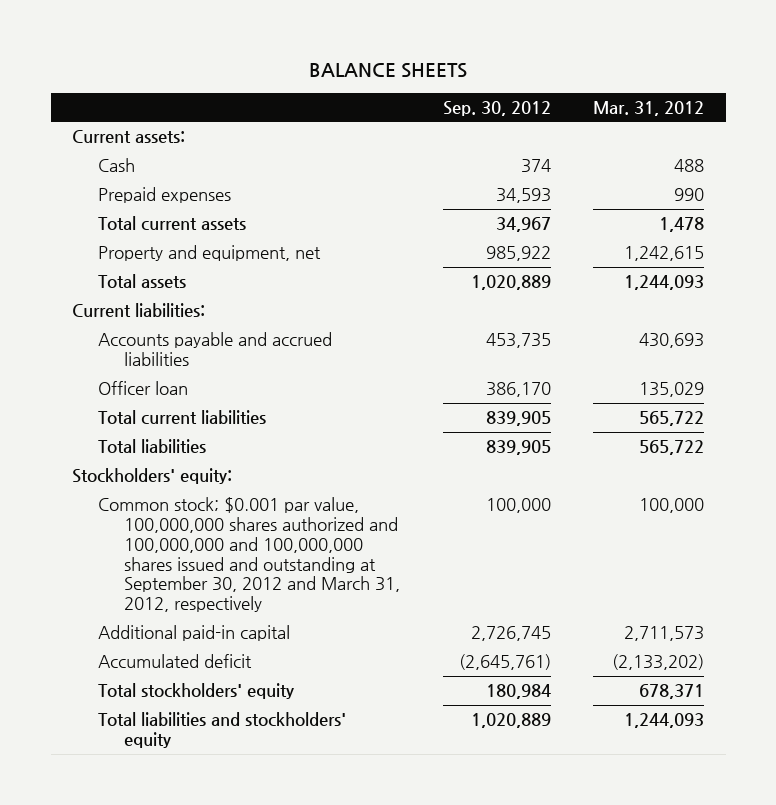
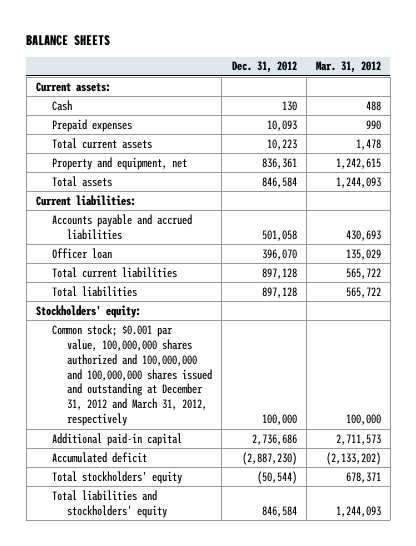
- | Sep. 30, 2012 | Mar. 31, 2012
+ | Dec. 31, 2012 | Mar. 31, 2012
- Common stock; $0.001 par value, 100,000,000 shares authorized and 100,000,000 and 100,000,000 shares issued and outstanding at September 30, 2012 and March 31, 2012, respectively | 100,000 | 100,000
+ Common stock; $0.001 par value, 100,000,000 shares authorized and 100,000,000 and 100,000,000 shares issued and outstanding at December 31, 2012 and March 31, 2012, respectively | 100,000 | 100,000

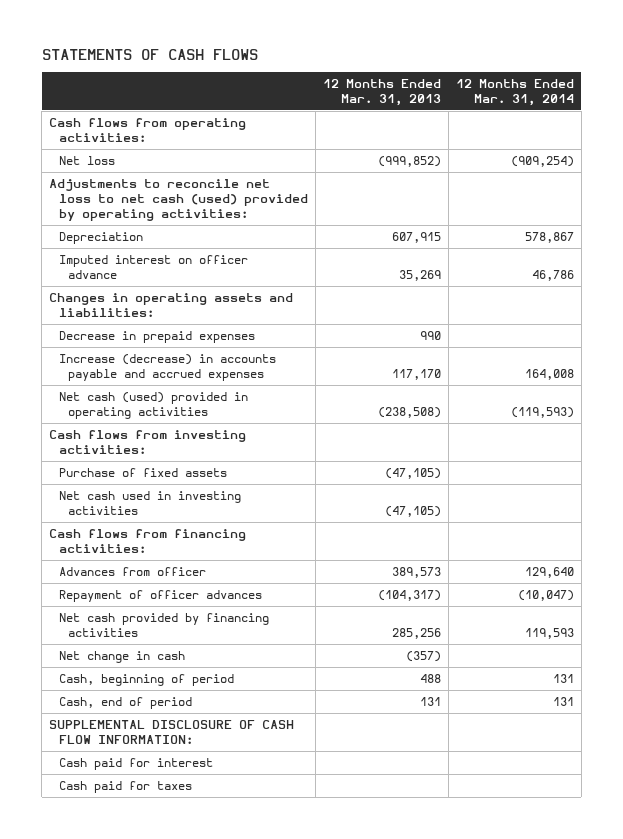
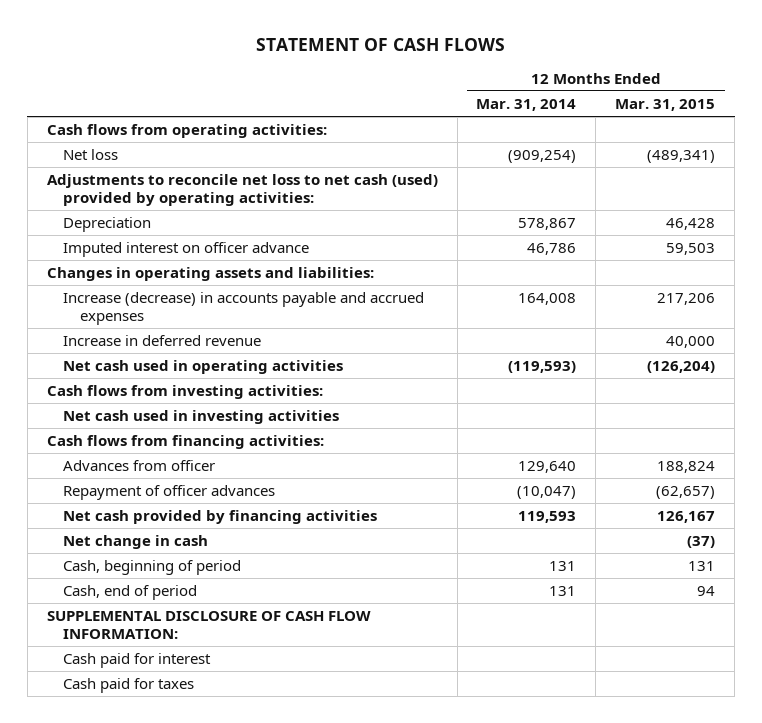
- STATEMENTS OF CASH FLOWS
+ STATEMENT OF CASH FLOWS
- | 12 Months Ended Mar. 31, 2013 | 12 Months Ended Mar. 31, 2014
+ | 12 Months Ended Mar. 31, 2014 | 12 Months Ended Mar. 31, 2015
- Decrease in prepaid expenses | 990 |
- Net cash (used) provided in operating activities | (238,508) | (119,593)
+ Increase in deferred revenue | | 40,000
+ Net cash used in operating activities | (119,593) | (126,204)
- Purchase of fixed assets | (47,105) |

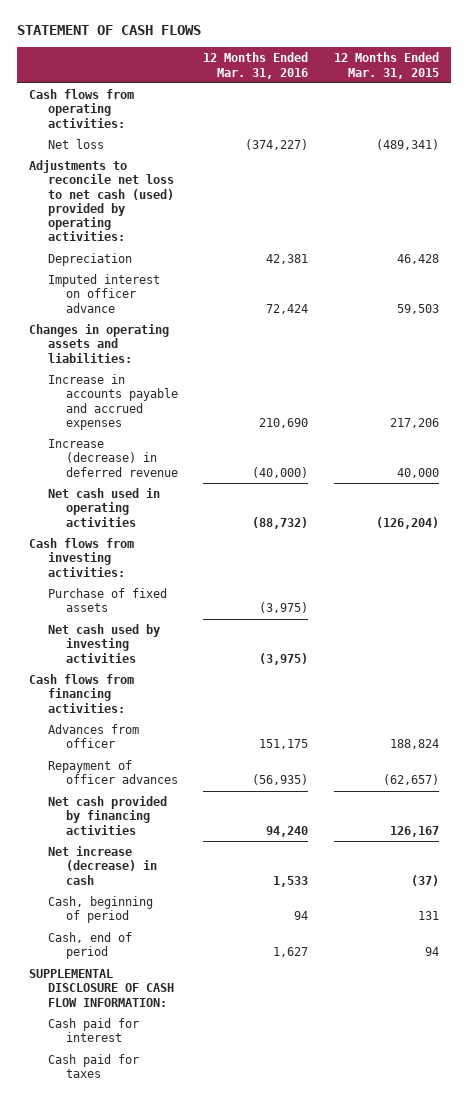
- | 12 Months Ended Mar. 31, 2014 | 12 Months Ended Mar. 31, 2015
+ | 12 Months Ended Mar. 31, 2016 | 12 Months Ended Mar. 31, 2015
- Increase (decrease) in accounts payable and accrued expenses | 164,008 | 217,206
- Increase in deferred revenue | | 40,000
+ Increase in accounts payable and accrued expenses | 210,690 | 217,206
+ Increase (decrease) in deferred revenue | (40,000) | 40,000
- Net cash used in investing activities
+ Purchase of fixed assets | (3,975) |
+ Net cash used by investing activities | (3,975) |
- Net change in cash | | (37)
+ Net increase (decrease) in cash | 1,533 | (37)

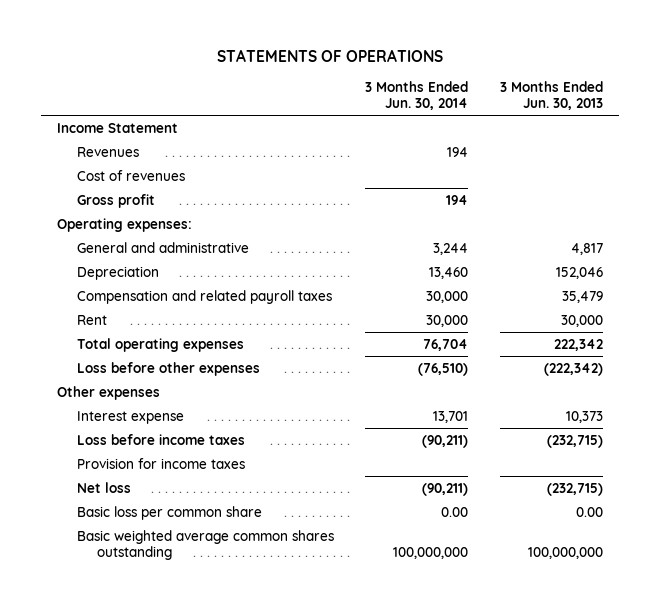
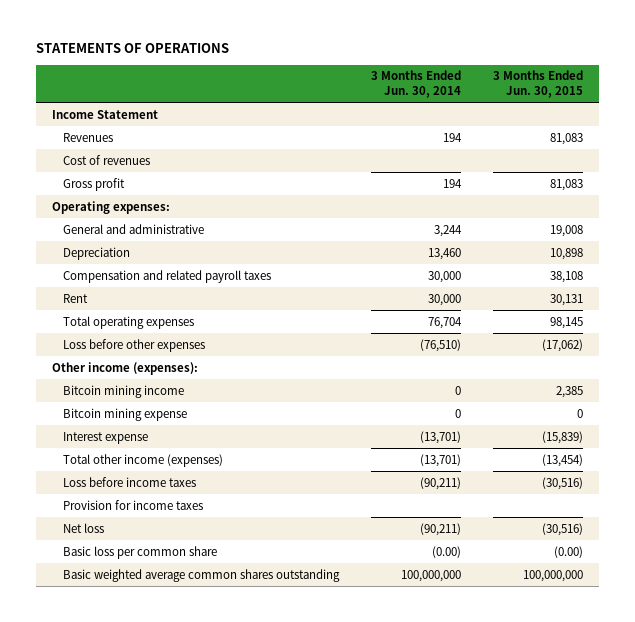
- | 3 Months Ended Jun. 30, 2014 | 3 Months Ended Jun. 30, 2013
+ | 3 Months Ended Jun. 30, 2014 | 3 Months Ended Jun. 30, 2015
- Other expenses
- Interest expense | 13,701 | 10,373
+ Other income (expenses):
+ Bitcoin mining income | 0 | 2,385
+ Bitcoin mining expense | 0 | 0
+ Interest expense | (13,701) | (15,839)
+ Total other income (expenses) | (13,701) | (13,454)
- Basic loss per common share | 0.00 | 0.00
+ Basic loss per common share | (0.00) | (0.00)

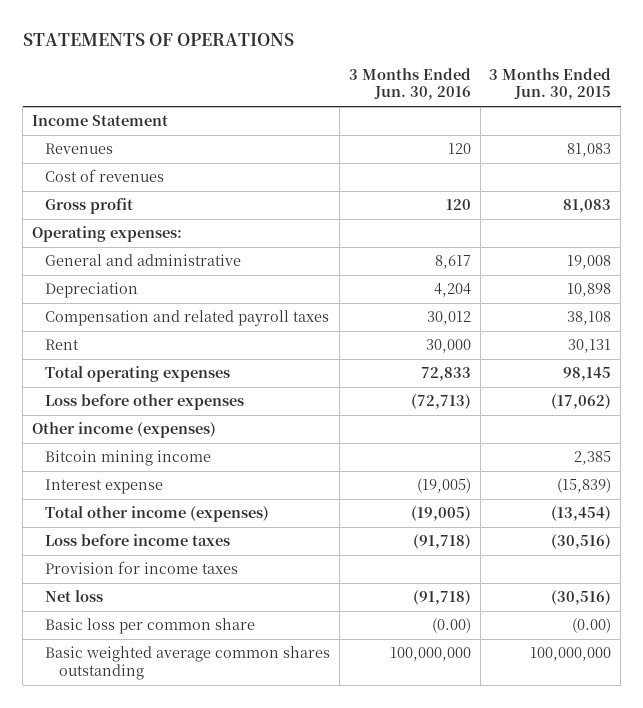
- | 3 Months Ended Jun. 30, 2014 | 3 Months Ended Jun. 30, 2015
+ | 3 Months Ended Jun. 30, 2016 | 3 Months Ended Jun. 30, 2015
- Other income (expenses):
+ Other income (expenses)
- Bitcoin mining expense | 0 | 0

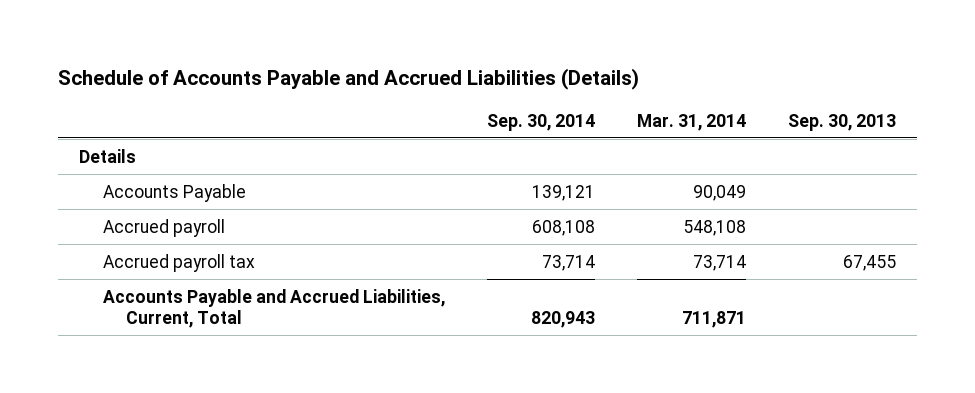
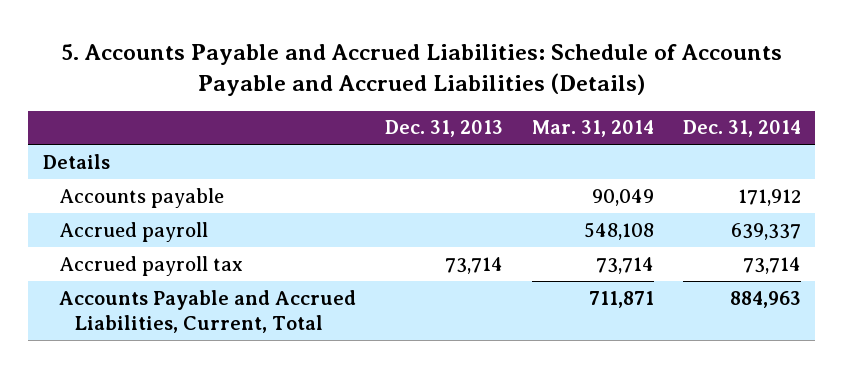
- Schedule of Accounts Payable and Accrued Liabilities (Details)
+ 5. Accounts Payable and Accrued Liabilities: Schedule of Accounts Payable and Accrued Liabilities (Details)
- | Sep. 30, 2014 | Mar. 31, 2014 | Sep. 30, 2013
+ | Dec. 31, 2013 | Mar. 31, 2014 | Dec. 31, 2014
- Accounts Payable | 139,121 | 90,049 |
+ Accounts payable | | 90,049 | 171,912

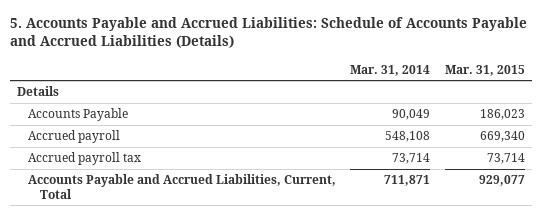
- | Dec. 31, 2013 | Mar. 31, 2014 | Dec. 31, 2014
+ | Mar. 31, 2014 | Mar. 31, 2015
- Accounts payable | | 90,049 | 171,912
+ Accounts Payable | 90,049 | 186,023

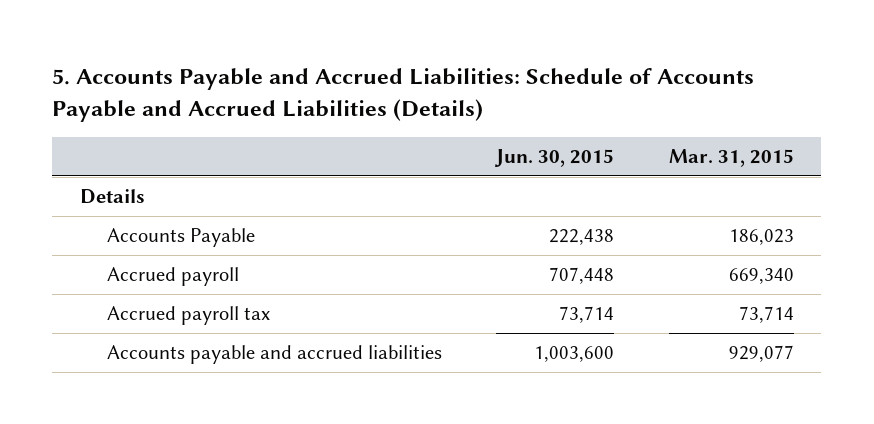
- | Mar. 31, 2014 | Mar. 31, 2015
+ | Jun. 30, 2015 | Mar. 31, 2015
- Accounts Payable and Accrued Liabilities, Current, Total | 711,871 | 929,077
+ Accounts payable and accrued liabilities | 1,003,600 | 929,077

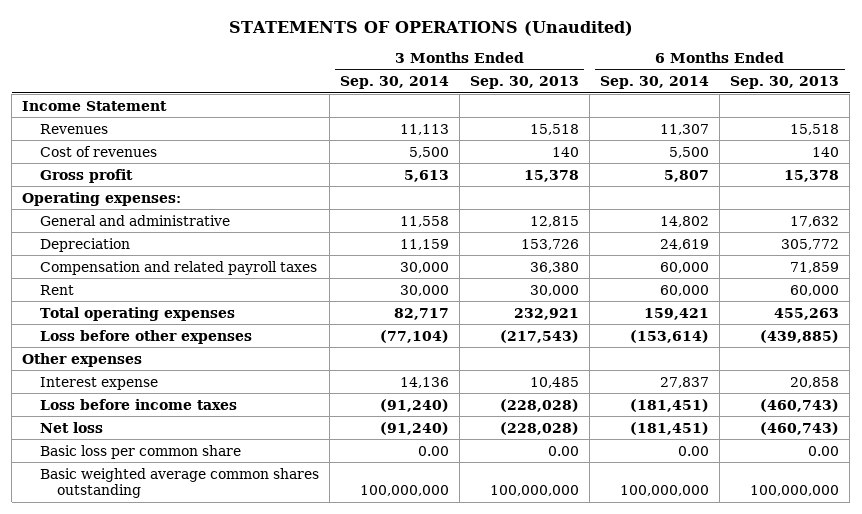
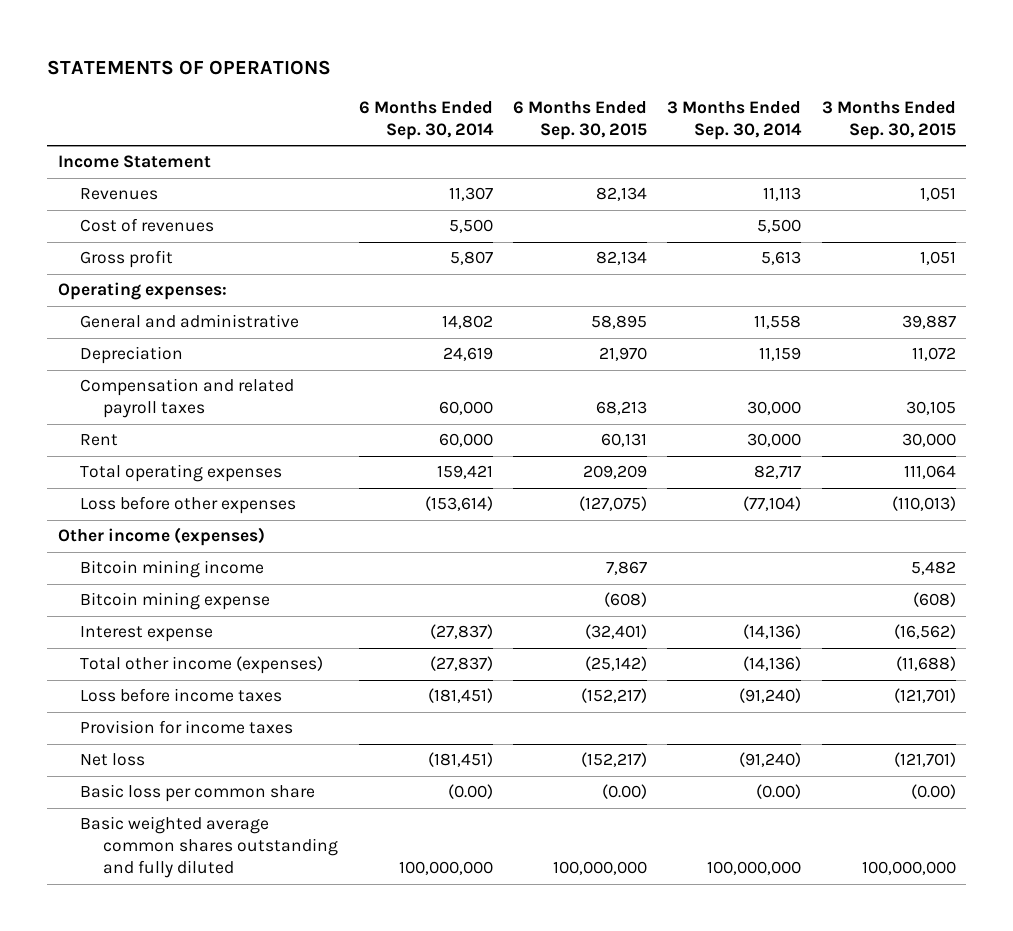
- STATEMENTS OF OPERATIONS (Unaudited)
+ STATEMENTS OF OPERATIONS
- | 3 Months Ended Sep. 30, 2014 | 3 Months Ended Sep. 30, 2013 | 6 Months Ended Sep. 30, 2014 | 6 Months Ended Sep. 30, 2013
+ | 6 Months Ended Sep. 30, 2014 | 6 Months Ended Sep. 30, 2015 | 3 Months Ended Sep. 30, 2014 | 3 Months Ended Sep. 30, 2015
- Other expenses
- Interest expense | 14,136 | 10,485 | 27,837 | 20,858
+ Other income (expenses)
+ Bitcoin mining income | | 7,867 | | 5,482
+ Bitcoin mining expense | | (608) | | (608)
+ Interest expense | (27,837) | (32,401) | (14,136) | (16,562)
+ Total other income (expenses) | (27,837) | (25,142) | (14,136) | (11,688)
+ Provision for income taxes
- Basic loss per common share | 0.00 | 0.00 | 0.00 | 0.00
- Basic weighted average common shares outstanding | 100,000,000 | 100,000,000 | 100,000,000 | 100,000,000
+ Basic loss per common share | (0.00) | (0.00) | (0.00) | (0.00)
+ Basic weighted average common shares outstanding and fully diluted | 100,000,000 | 100,000,000 | 100,000,000 | 100,000,000

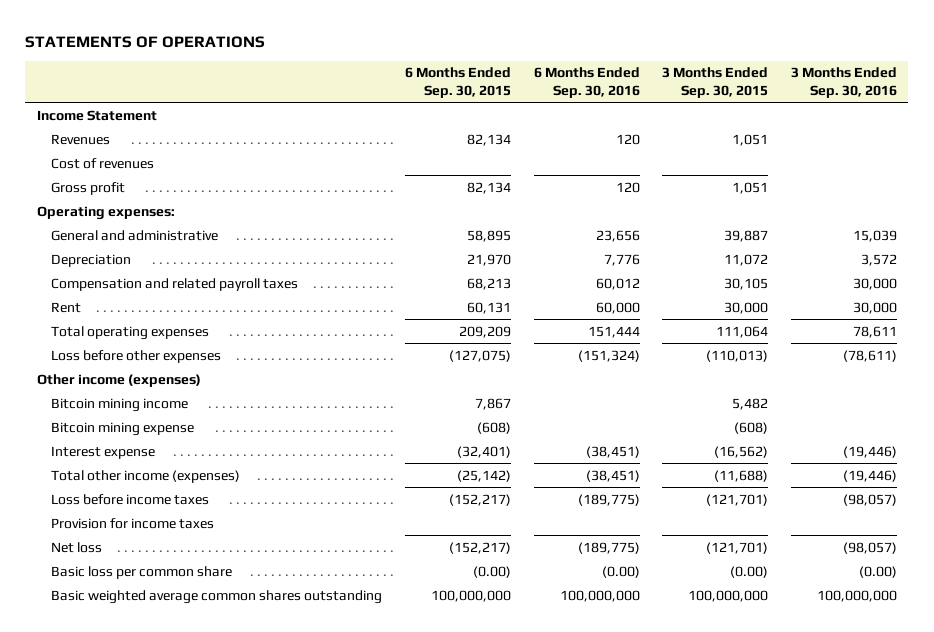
- | 6 Months Ended Sep. 30, 2014 | 6 Months Ended Sep. 30, 2015 | 3 Months Ended Sep. 30, 2014 | 3 Months Ended Sep. 30, 2015
+ | 6 Months Ended Sep. 30, 2015 | 6 Months Ended Sep. 30, 2016 | 3 Months Ended Sep. 30, 2015 | 3 Months Ended Sep. 30, 2016
- Basic weighted average common shares outstanding and fully diluted | 100,000,000 | 100,000,000 | 100,000,000 | 100,000,000
+ Basic weighted average common shares outstanding | 100,000,000 | 100,000,000 | 100,000,000 | 100,000,000

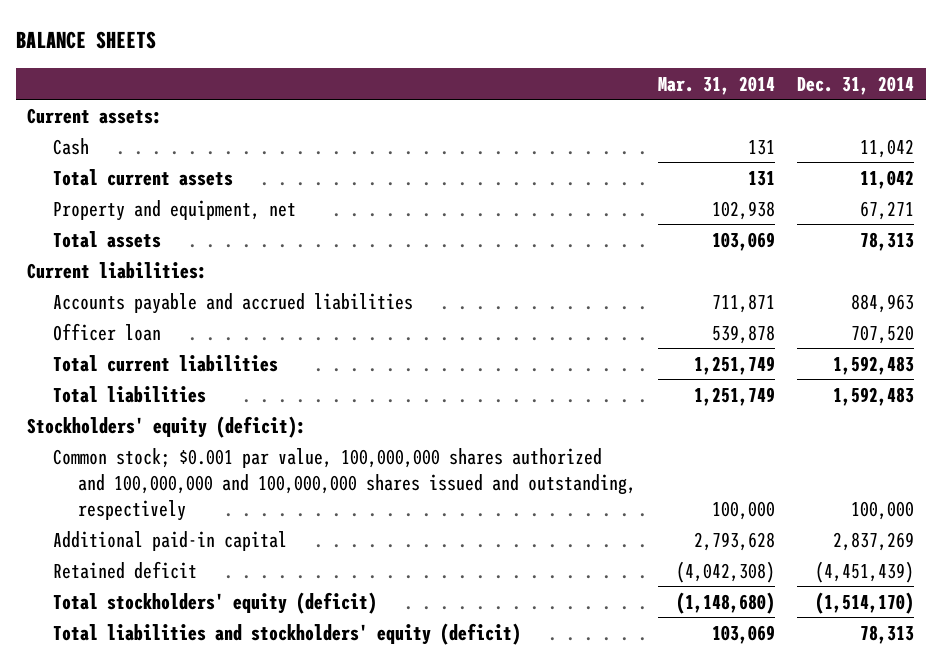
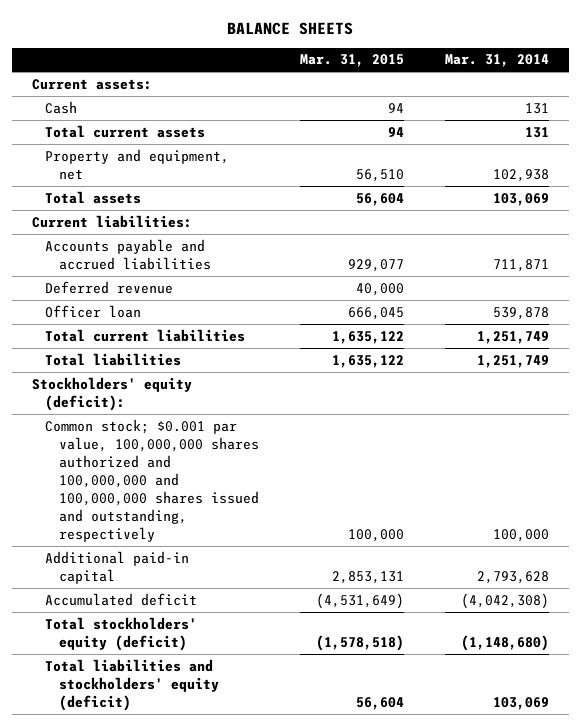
- | Mar. 31, 2014 | Dec. 31, 2014
+ | Mar. 31, 2015 | Mar. 31, 2014
+ Deferred revenue | 40,000 |
- Retained deficit | (4,042,308) | (4,451,439)
+ Accumulated deficit | (4,531,649) | (4,042,308)

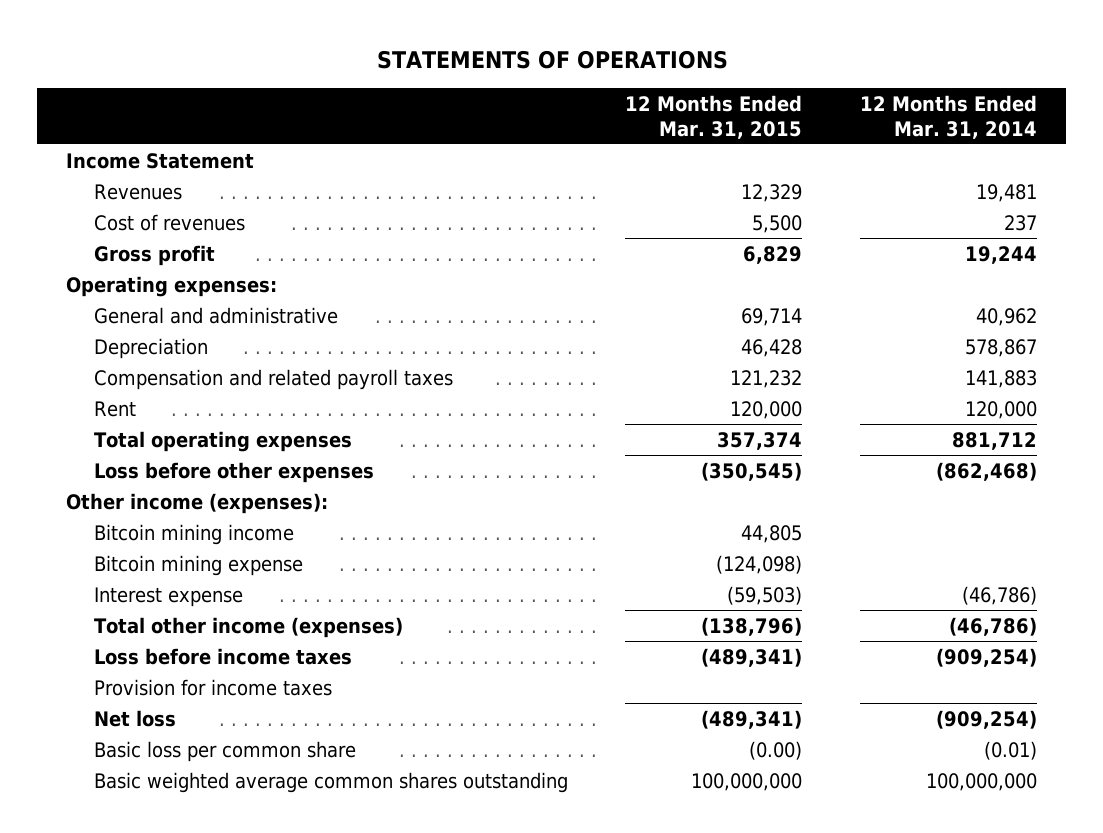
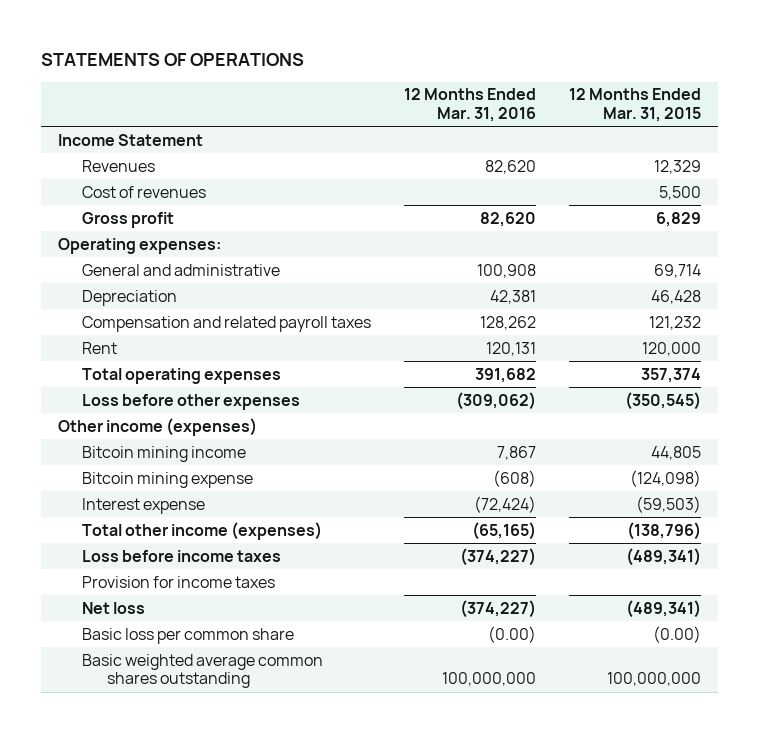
- | 12 Months Ended Mar. 31, 2015 | 12 Months Ended Mar. 31, 2014
+ | 12 Months Ended Mar. 31, 2016 | 12 Months Ended Mar. 31, 2015
- Other income (expenses):
+ Other income (expenses)

